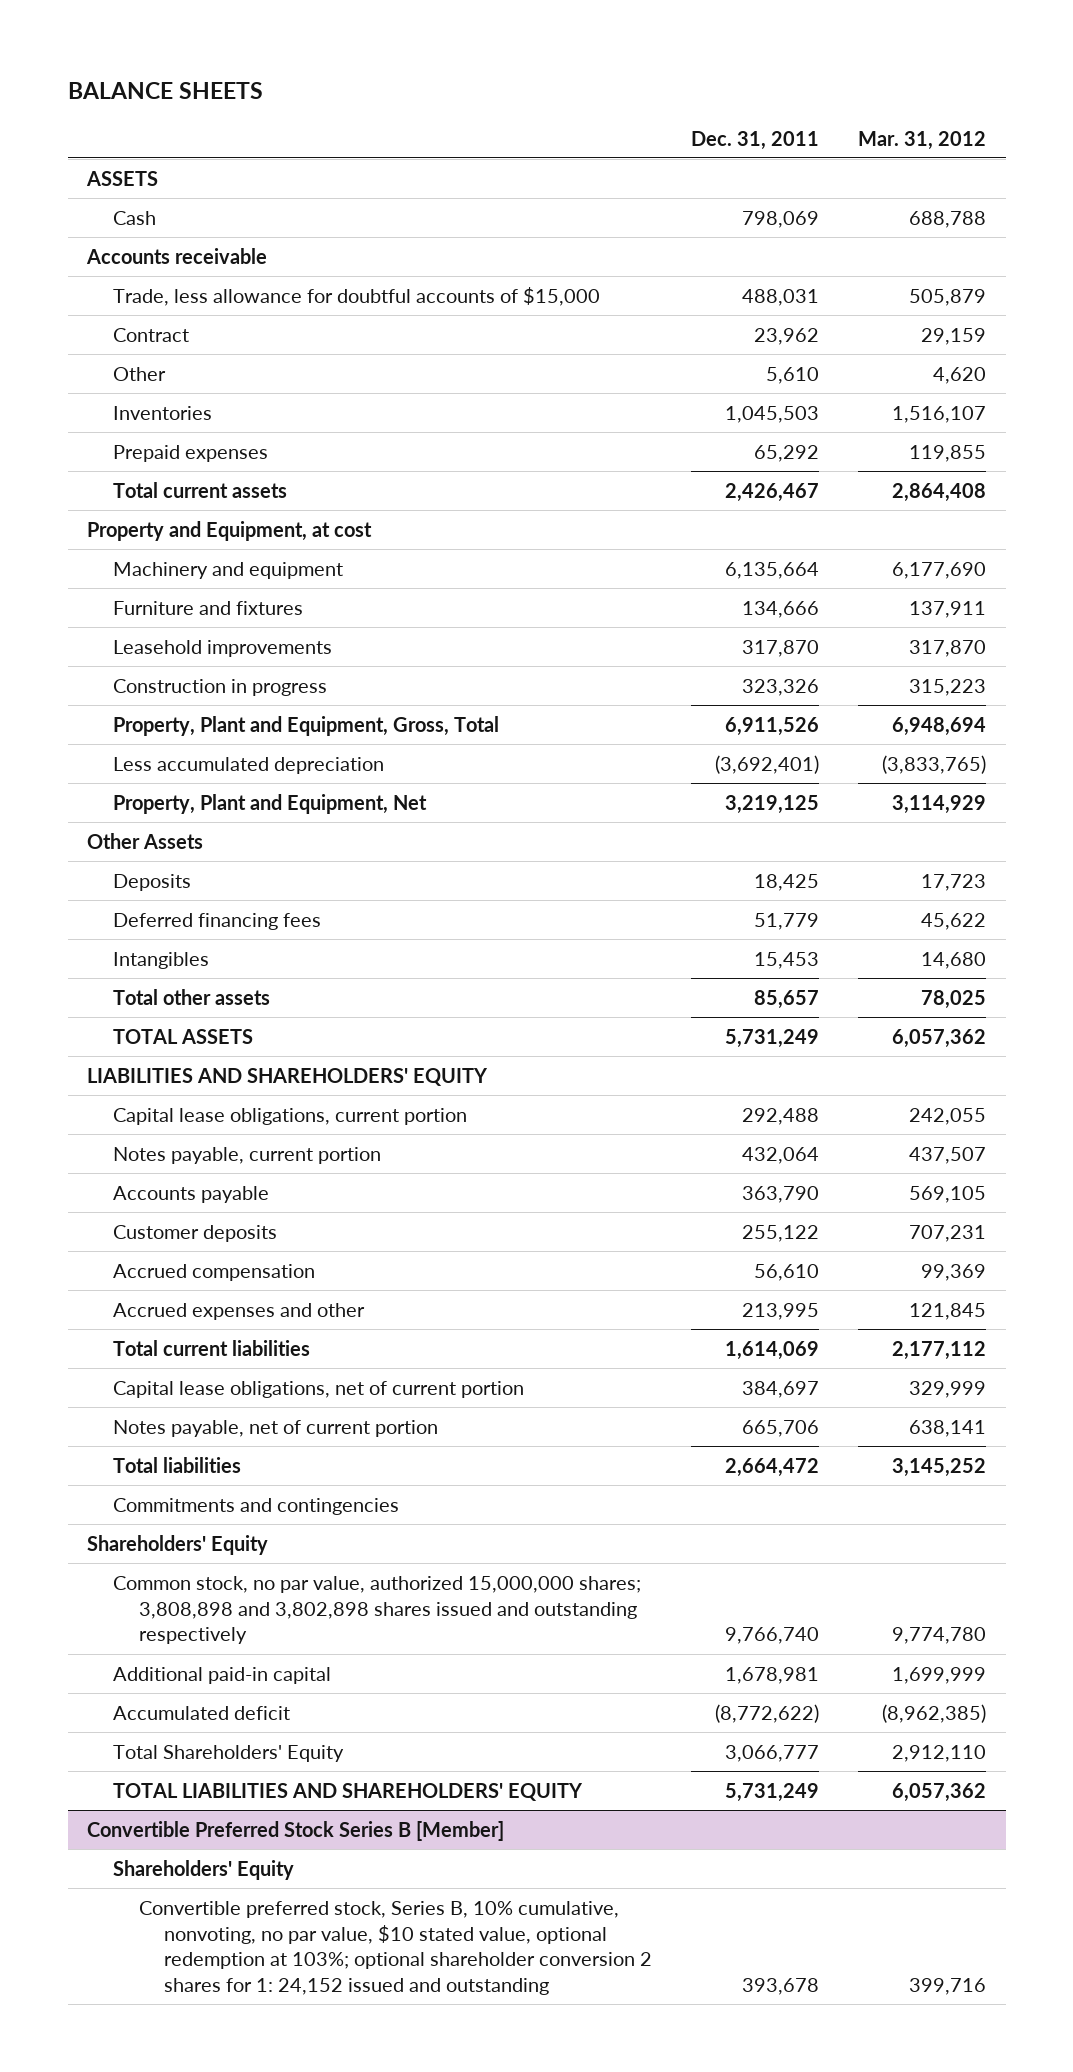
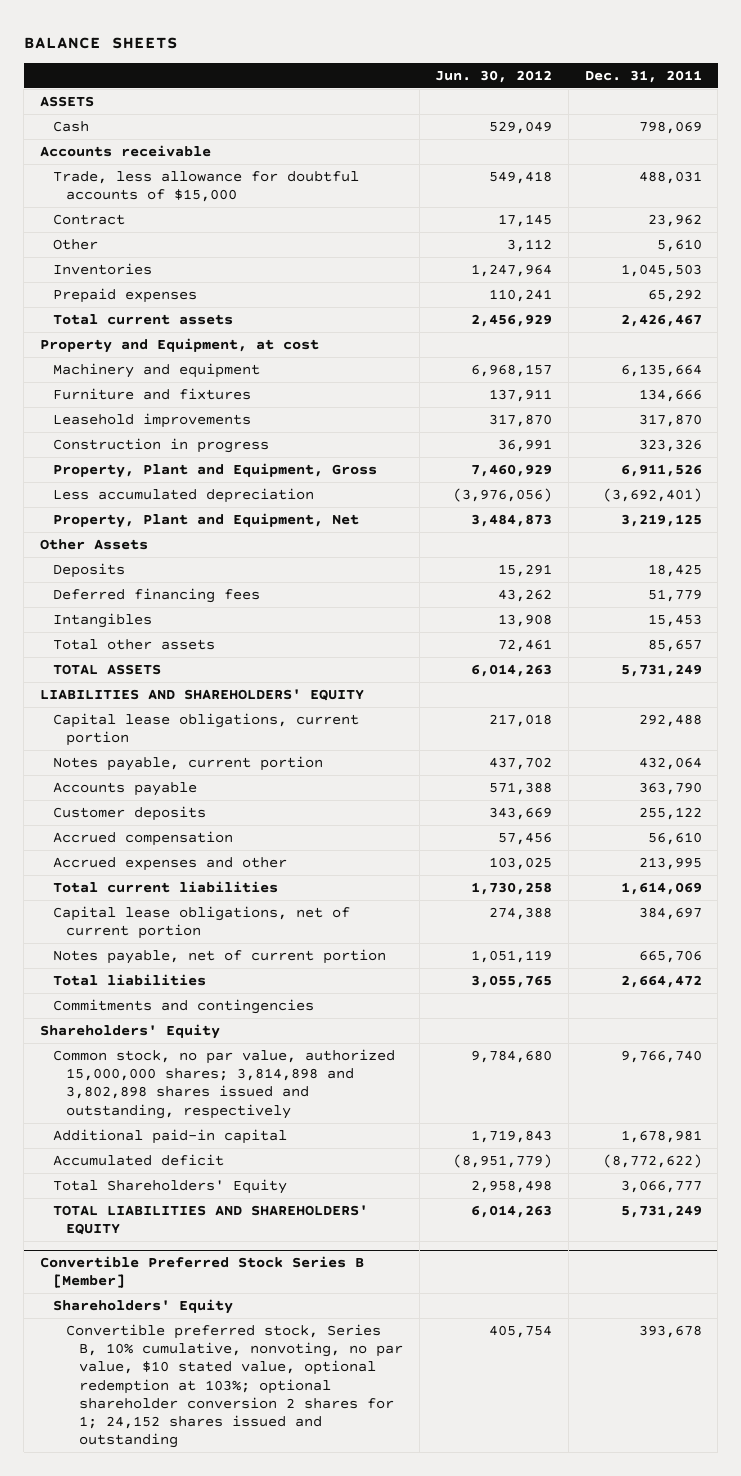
- | Dec. 31, 2011 | Mar. 31, 2012
+ | Jun. 30, 2012 | Dec. 31, 2011
- Property, Plant and Equipment, Gross, Total | 6,911,526 | 6,948,694
+ Property, Plant and Equipment, Gross | 7,460,929 | 6,911,526
- Common stock, no par value, authorized 15,000,000 shares; 3,808,898 and 3,802,898 shares issued and outstanding respectively | 9,766,740 | 9,774,780
+ Common stock, no par value, authorized 15,000,000 shares; 3,814,898 and 3,802,898 shares issued and outstanding, respectively | 9,784,680 | 9,766,740
@ Convertible Preferred Stock Series B [Member]
- Convertible preferred stock, Series B, 10% cumulative, nonvoting, no par value, $10 stated value, optional redemption at 103%; optional shareholder conversion 2 shares for 1: 24,152 issued and outstanding | 393,678 | 399,716
+ Convertible preferred stock, Series B, 10% cumulative, nonvoting, no par value, $10 stated value, optional redemption at 103%; optional shareholder conversion 2 shares for 1; 24,152 shares issued and outstanding | 405,754 | 393,678

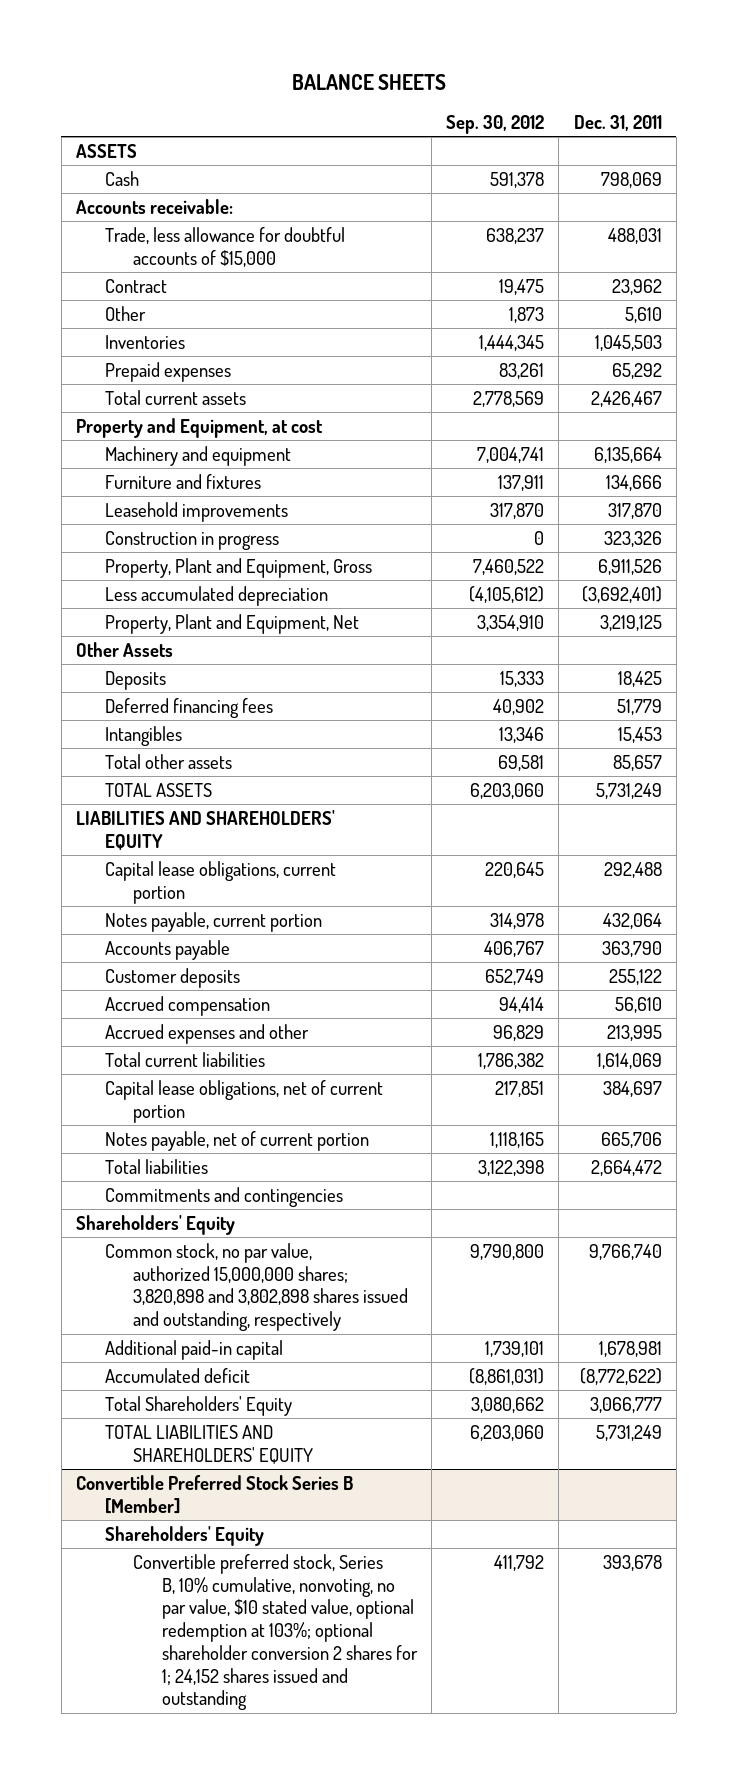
- | Jun. 30, 2012 | Dec. 31, 2011
+ | Sep. 30, 2012 | Dec. 31, 2011
- Accounts receivable
+ Accounts receivable:
- Common stock, no par value, authorized 15,000,000 shares; 3,814,898 and 3,802,898 shares issued and outstanding, respectively | 9,784,680 | 9,766,740
+ Common stock, no par value, authorized 15,000,000 shares; 3,820,898 and 3,802,898 shares issued and outstanding, respectively | 9,790,800 | 9,766,740

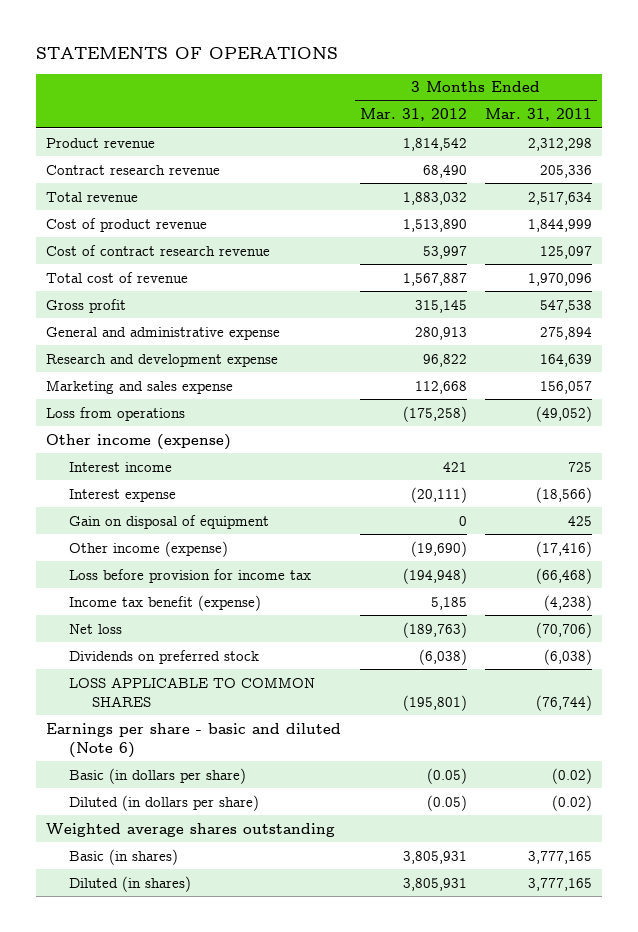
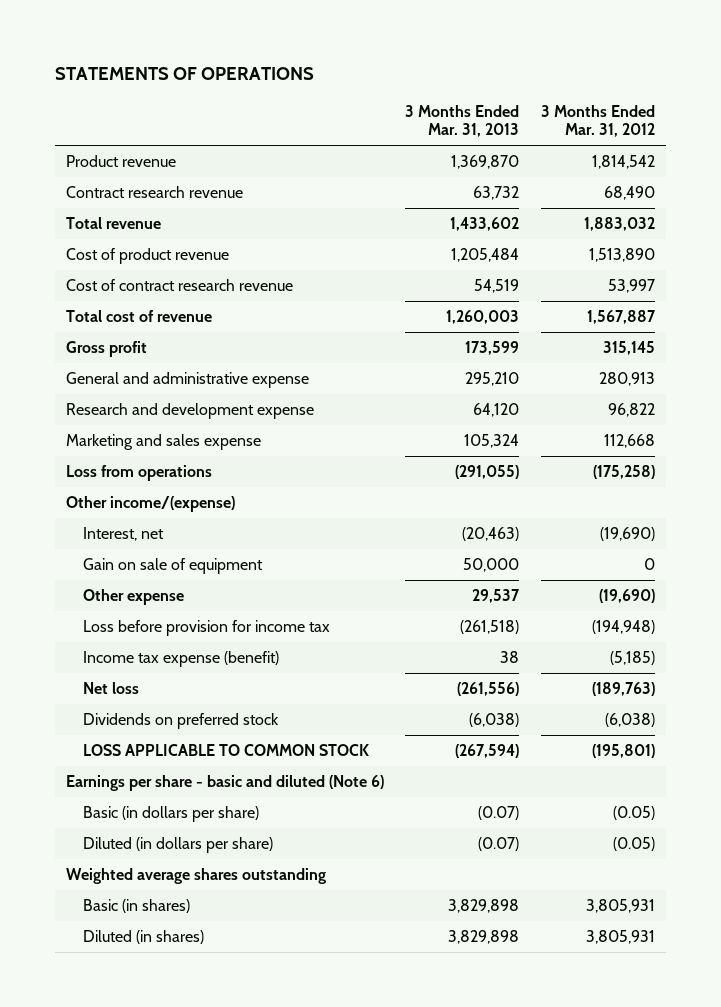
- | 3 Months Ended Mar. 31, 2012 | 3 Months Ended Mar. 31, 2011
+ | 3 Months Ended Mar. 31, 2013 | 3 Months Ended Mar. 31, 2012
- Other income (expense)
- Interest income | 421 | 725
- Interest expense | (20,111) | (18,566)
- Gain on disposal of equipment | 0 | 425
- Other income (expense) | (19,690) | (17,416)
+ Other income/(expense)
+ Interest, net | (20,463) | (19,690)
+ Gain on sale of equipment | 50,000 | 0
+ Other expense | 29,537 | (19,690)
- Income tax benefit (expense) | 5,185 | (4,238)
+ Income tax expense (benefit) | 38 | (5,185)
- LOSS APPLICABLE TO COMMON SHARES | (195,801) | (76,744)
+ LOSS APPLICABLE TO COMMON STOCK | (267,594) | (195,801)

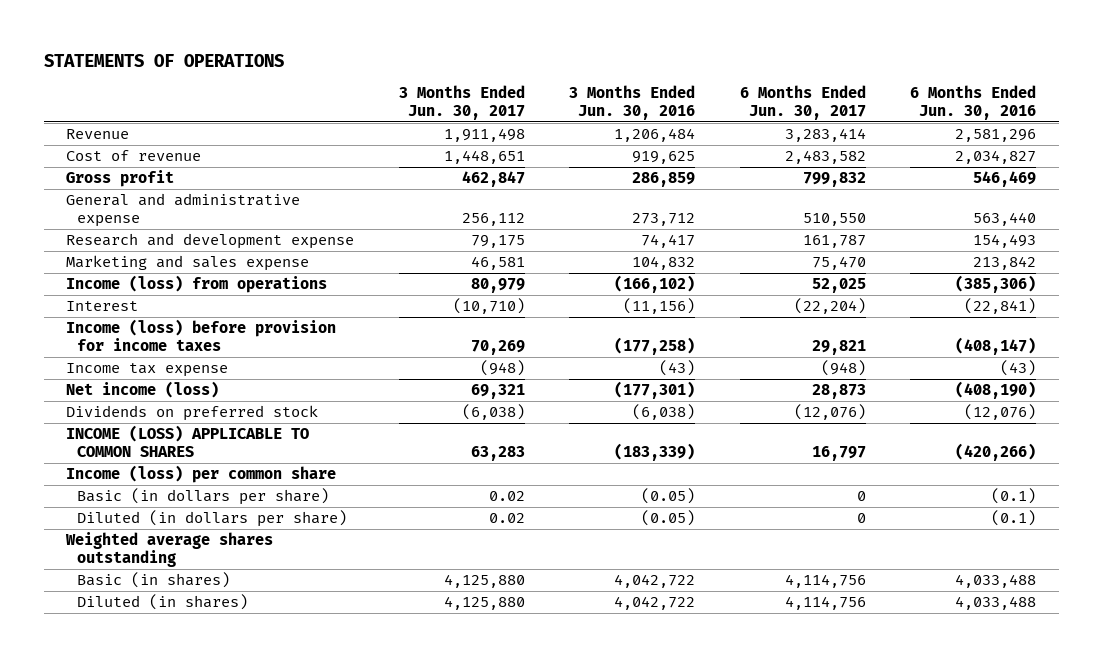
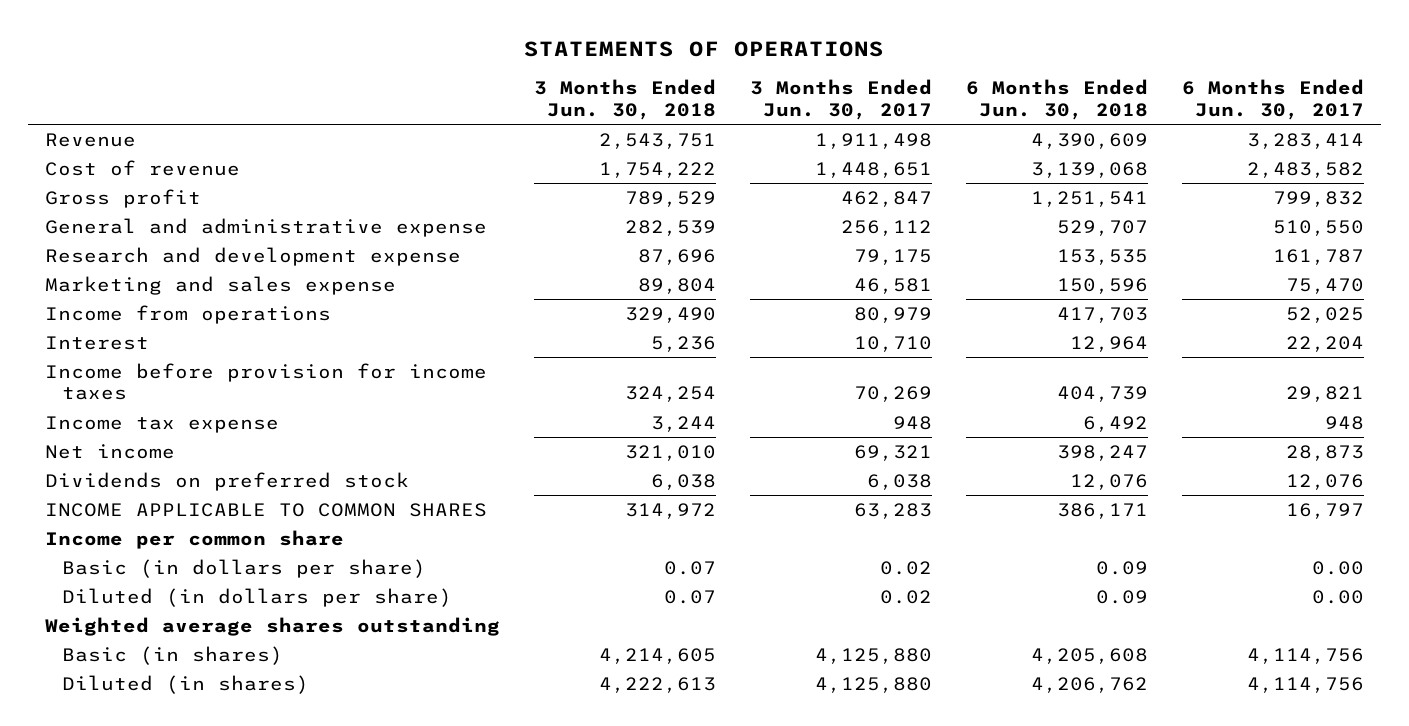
- | 3 Months Ended Jun. 30, 2017 | 3 Months Ended Jun. 30, 2016 | 6 Months Ended Jun. 30, 2017 | 6 Months Ended Jun. 30, 2016
+ | 3 Months Ended Jun. 30, 2018 | 3 Months Ended Jun. 30, 2017 | 6 Months Ended Jun. 30, 2018 | 6 Months Ended Jun. 30, 2017
- Income (loss) from operations | 80,979 | (166,102) | 52,025 | (385,306)
- Interest | (10,710) | (11,156) | (22,204) | (22,841)
- Income (loss) before provision for income taxes | 70,269 | (177,258) | 29,821 | (408,147)
- Income tax expense | (948) | (43) | (948) | (43)
- Net income (loss) | 69,321 | (177,301) | 28,873 | (408,190)
- Dividends on preferred stock | (6,038) | (6,038) | (12,076) | (12,076)
- INCOME (LOSS) APPLICABLE TO COMMON SHARES | 63,283 | (183,339) | 16,797 | (420,266)
- Income (loss) per common share
- Basic (in dollars per share) | 0.02 | (0.05) | 0 | (0.1)
- Diluted (in dollars per share) | 0.02 | (0.05) | 0 | (0.1)
+ Income from operations | 329,490 | 80,979 | 417,703 | 52,025
+ Interest | 5,236 | 10,710 | 12,964 | 22,204
+ Income before provision for income taxes | 324,254 | 70,269 | 404,739 | 29,821
+ Income tax expense | 3,244 | 948 | 6,492 | 948
+ Net income | 321,010 | 69,321 | 398,247 | 28,873
+ Dividends on preferred stock | 6,038 | 6,038 | 12,076 | 12,076
+ INCOME APPLICABLE TO COMMON SHARES | 314,972 | 63,283 | 386,171 | 16,797
+ Income per common share
+ Basic (in dollars per share) | 0.07 | 0.02 | 0.09 | 0.00
+ Diluted (in dollars per share) | 0.07 | 0.02 | 0.09 | 0.00

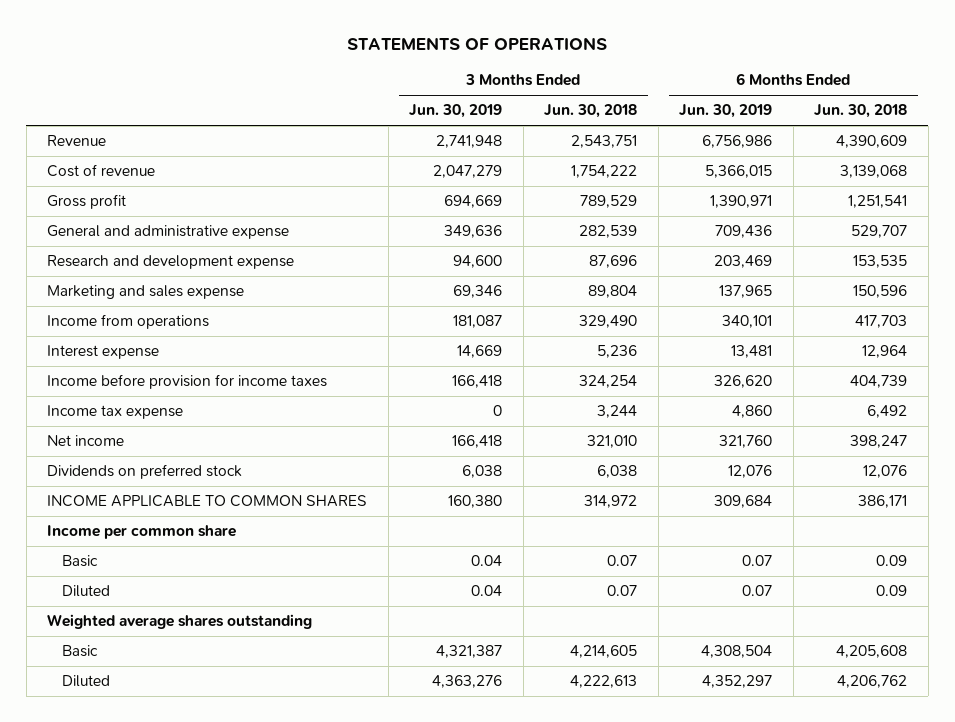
- | 3 Months Ended Jun. 30, 2018 | 3 Months Ended Jun. 30, 2017 | 6 Months Ended Jun. 30, 2018 | 6 Months Ended Jun. 30, 2017
+ | 3 Months Ended Jun. 30, 2019 | 3 Months Ended Jun. 30, 2018 | 6 Months Ended Jun. 30, 2019 | 6 Months Ended Jun. 30, 2018
- Interest | 5,236 | 10,710 | 12,964 | 22,204
+ Interest expense | 14,669 | 5,236 | 13,481 | 12,964
- Basic (in dollars per share) | 0.07 | 0.02 | 0.09 | 0.00
- Diluted (in dollars per share) | 0.07 | 0.02 | 0.09 | 0.00
+ Basic | 0.04 | 0.07 | 0.07 | 0.09
+ Diluted | 0.04 | 0.07 | 0.07 | 0.09
- Basic (in shares) | 4,214,605 | 4,125,880 | 4,205,608 | 4,114,756
- Diluted (in shares) | 4,222,613 | 4,125,880 | 4,206,762 | 4,114,756
+ Basic | 4,321,387 | 4,214,605 | 4,308,504 | 4,205,608
+ Diluted | 4,363,276 | 4,222,613 | 4,352,297 | 4,206,762

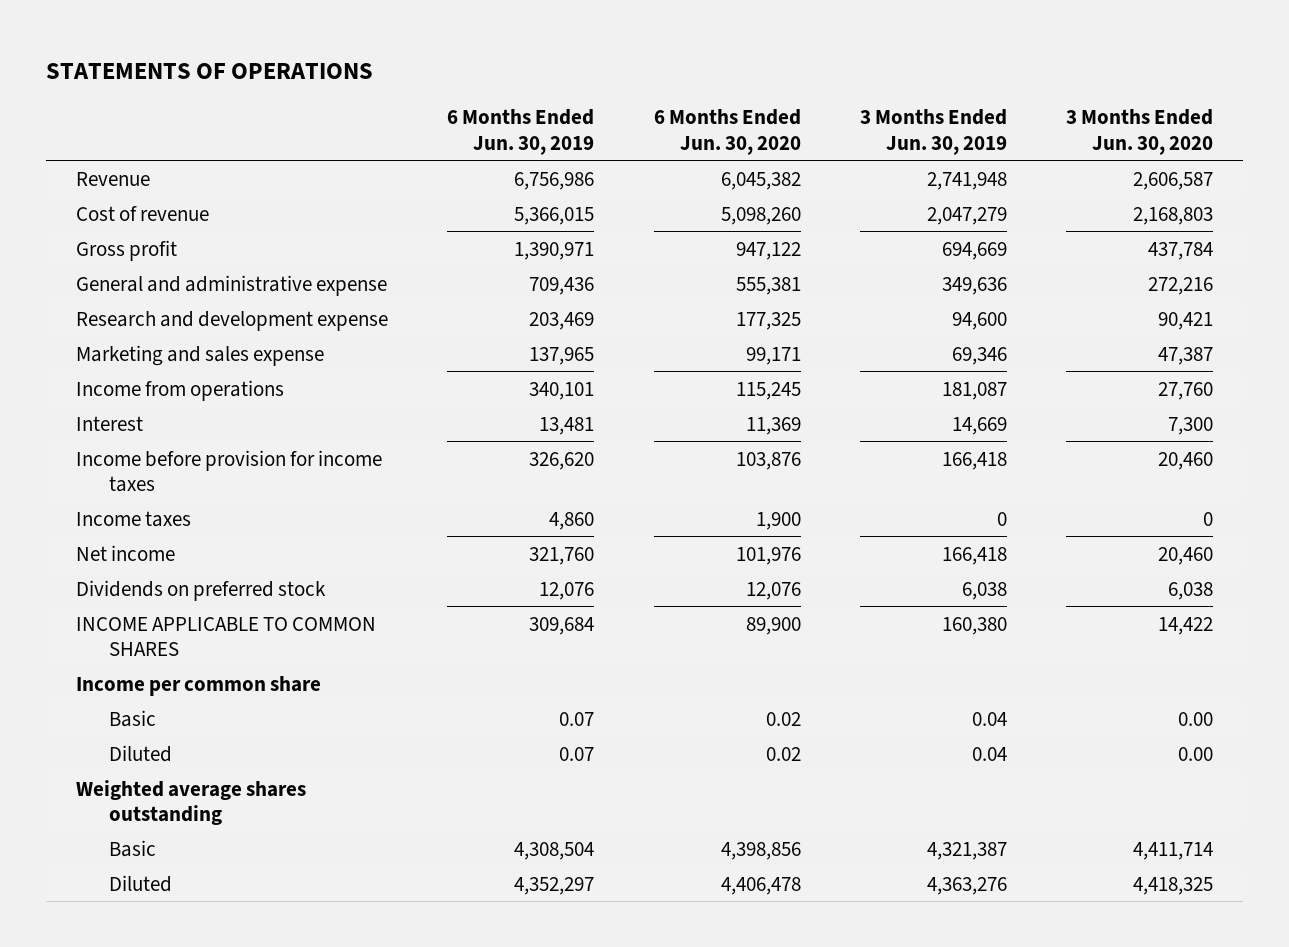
- | 3 Months Ended Jun. 30, 2019 | 3 Months Ended Jun. 30, 2018 | 6 Months Ended Jun. 30, 2019 | 6 Months Ended Jun. 30, 2018
+ | 6 Months Ended Jun. 30, 2019 | 6 Months Ended Jun. 30, 2020 | 3 Months Ended Jun. 30, 2019 | 3 Months Ended Jun. 30, 2020
- Interest expense | 14,669 | 5,236 | 13,481 | 12,964
+ Interest | 13,481 | 11,369 | 14,669 | 7,300
- Income tax expense | 0 | 3,244 | 4,860 | 6,492
+ Income taxes | 4,860 | 1,900 | 0 | 0

